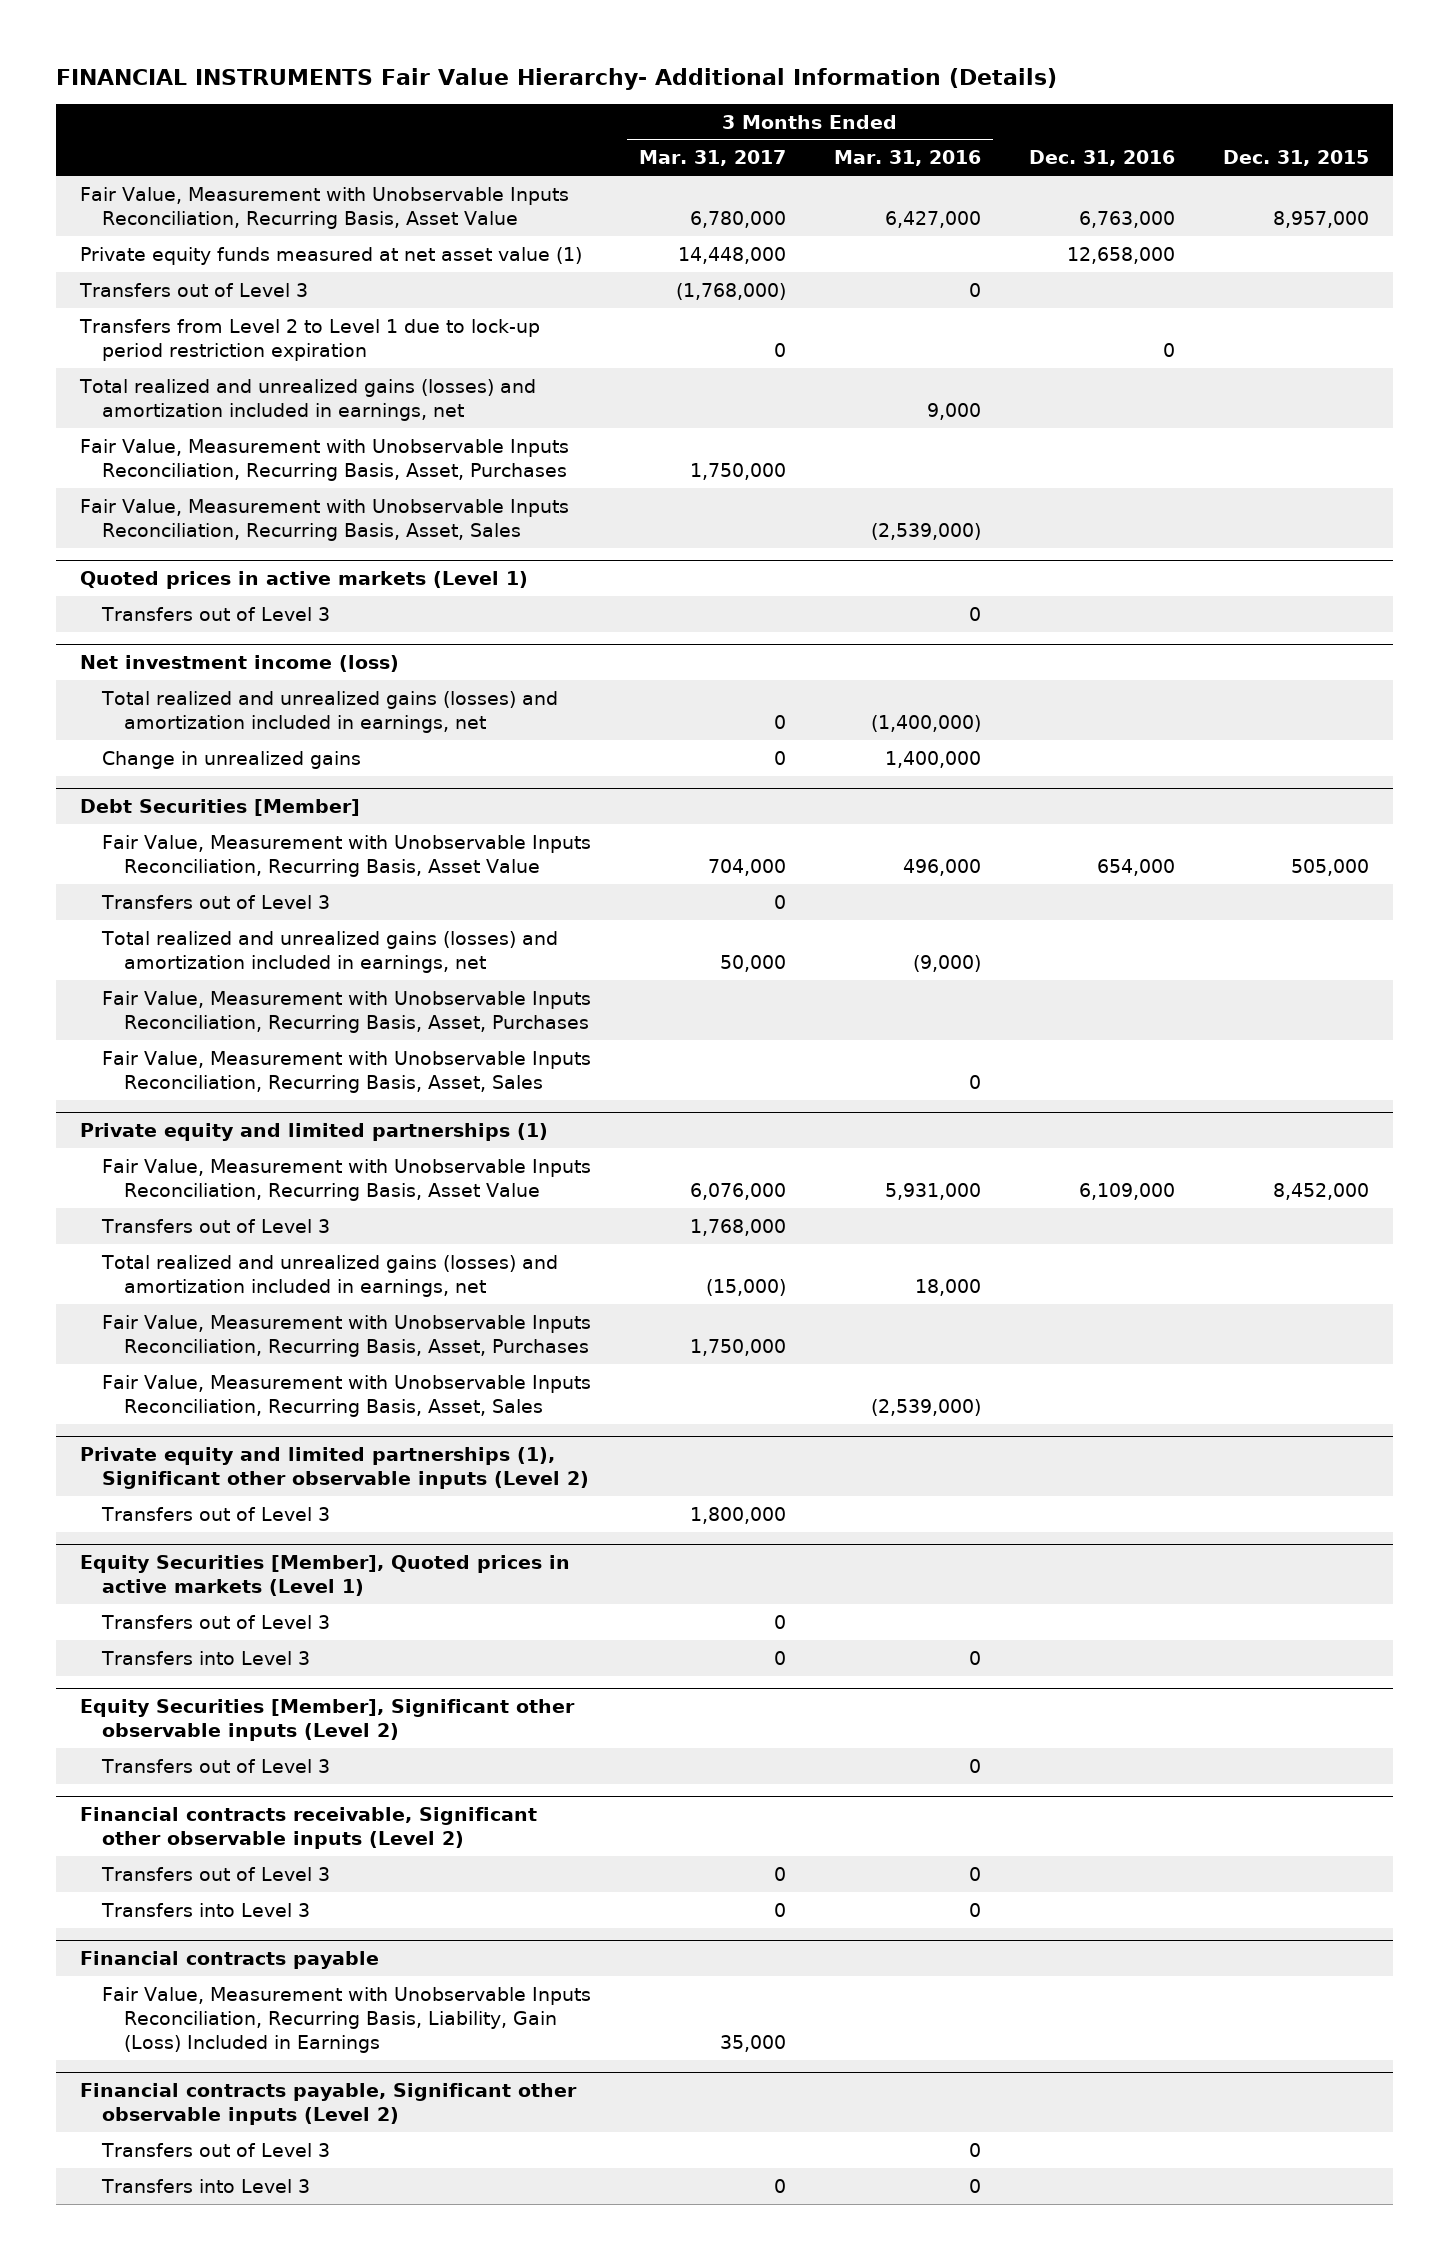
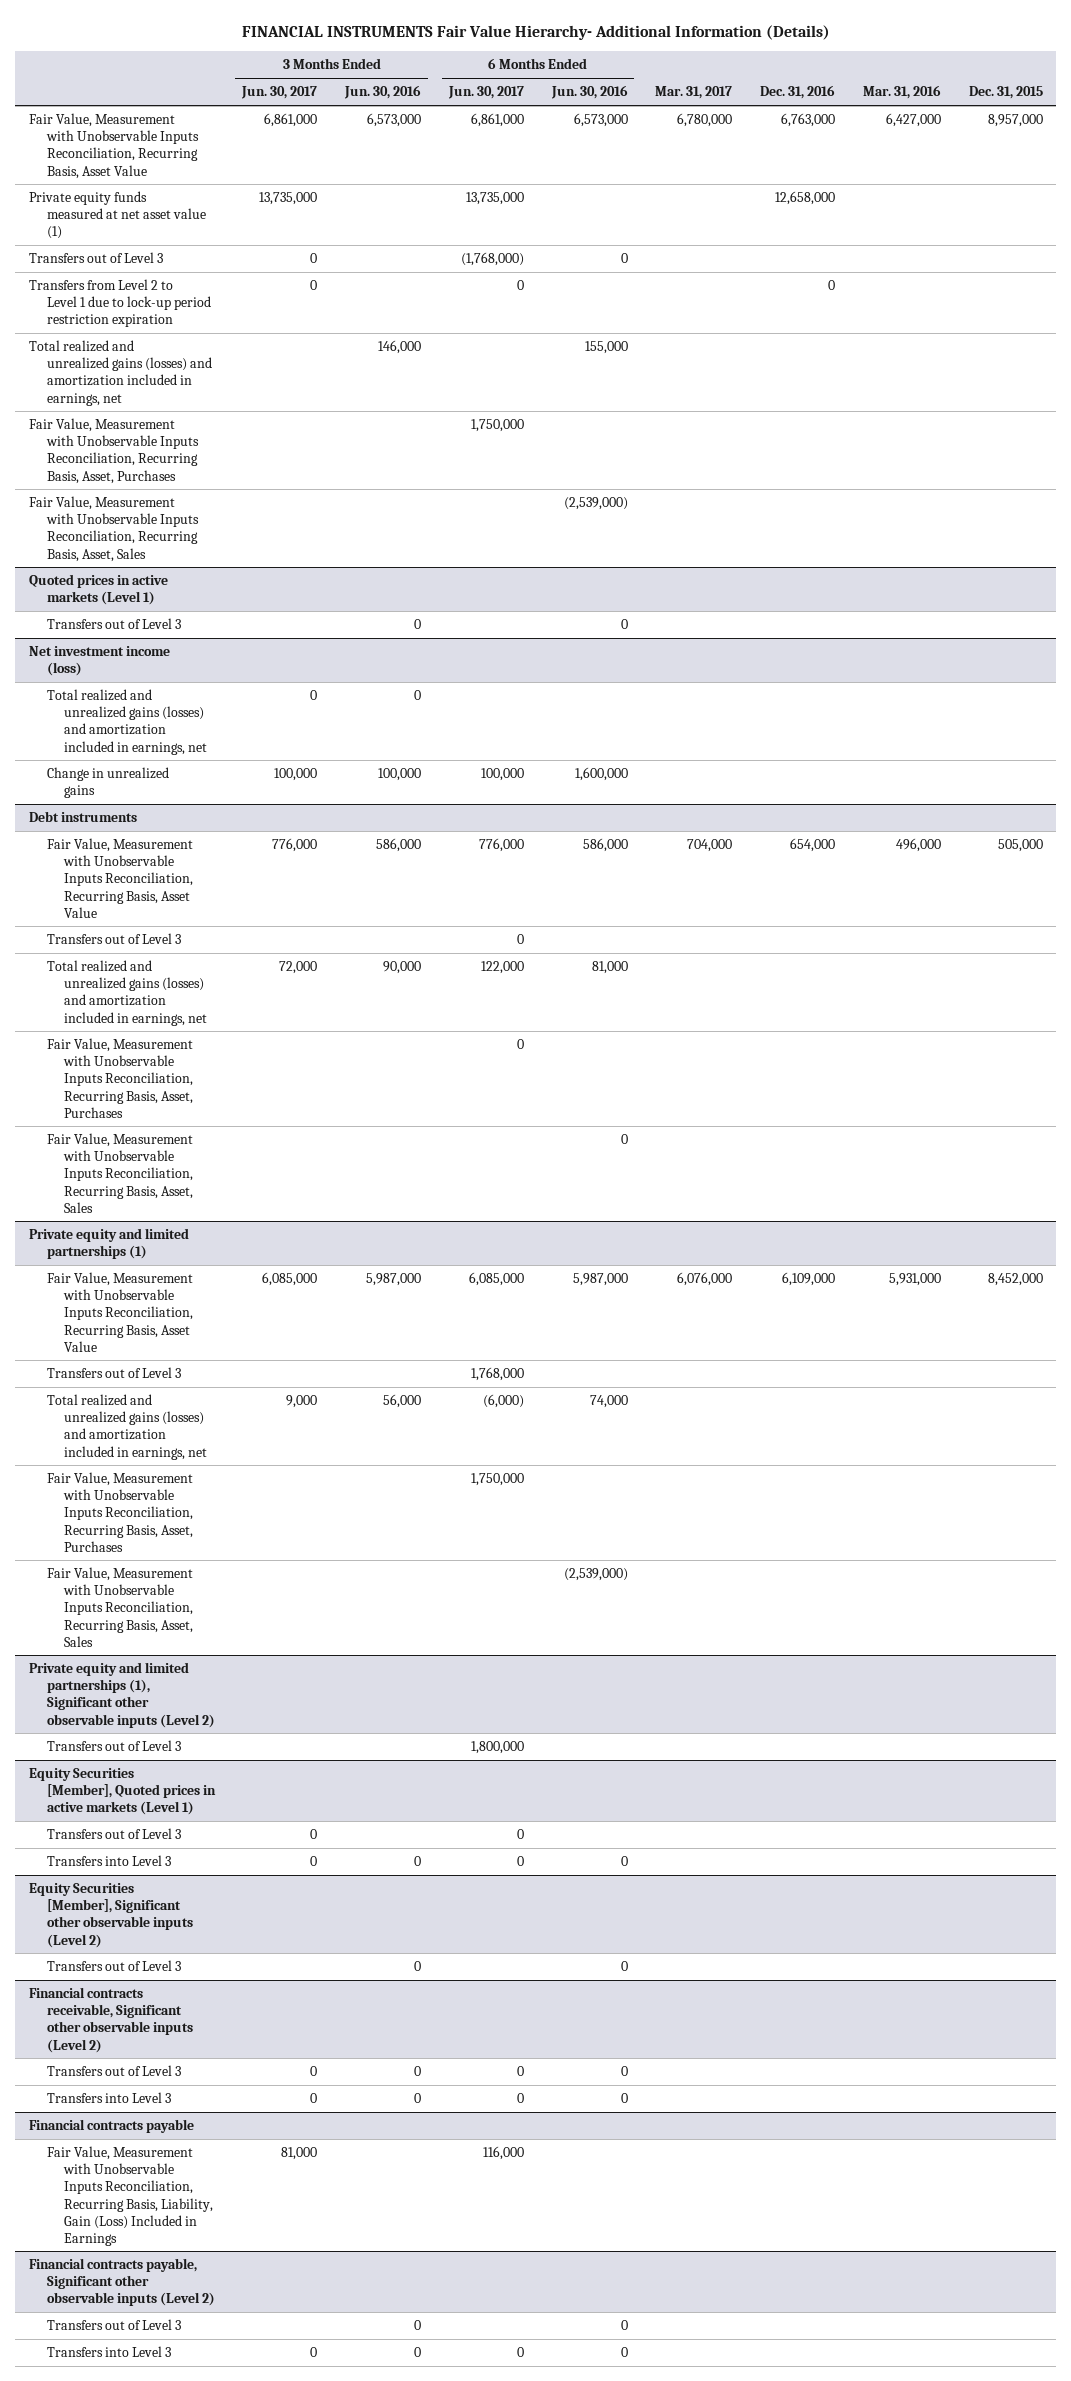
- | 3 Months Ended Mar. 31, 2017 | 3 Months Ended Mar. 31, 2016 | Dec. 31, 2016 | Dec. 31, 2015
+ | 3 Months Ended Jun. 30, 2017 | 3 Months Ended Jun. 30, 2016 | 6 Months Ended Jun. 30, 2017 | 6 Months Ended Jun. 30, 2016 | Mar. 31, 2017 | Dec. 31, 2016 | Mar. 31, 2016 | Dec. 31, 2015
- Debt Securities [Member]
+ Debt instruments

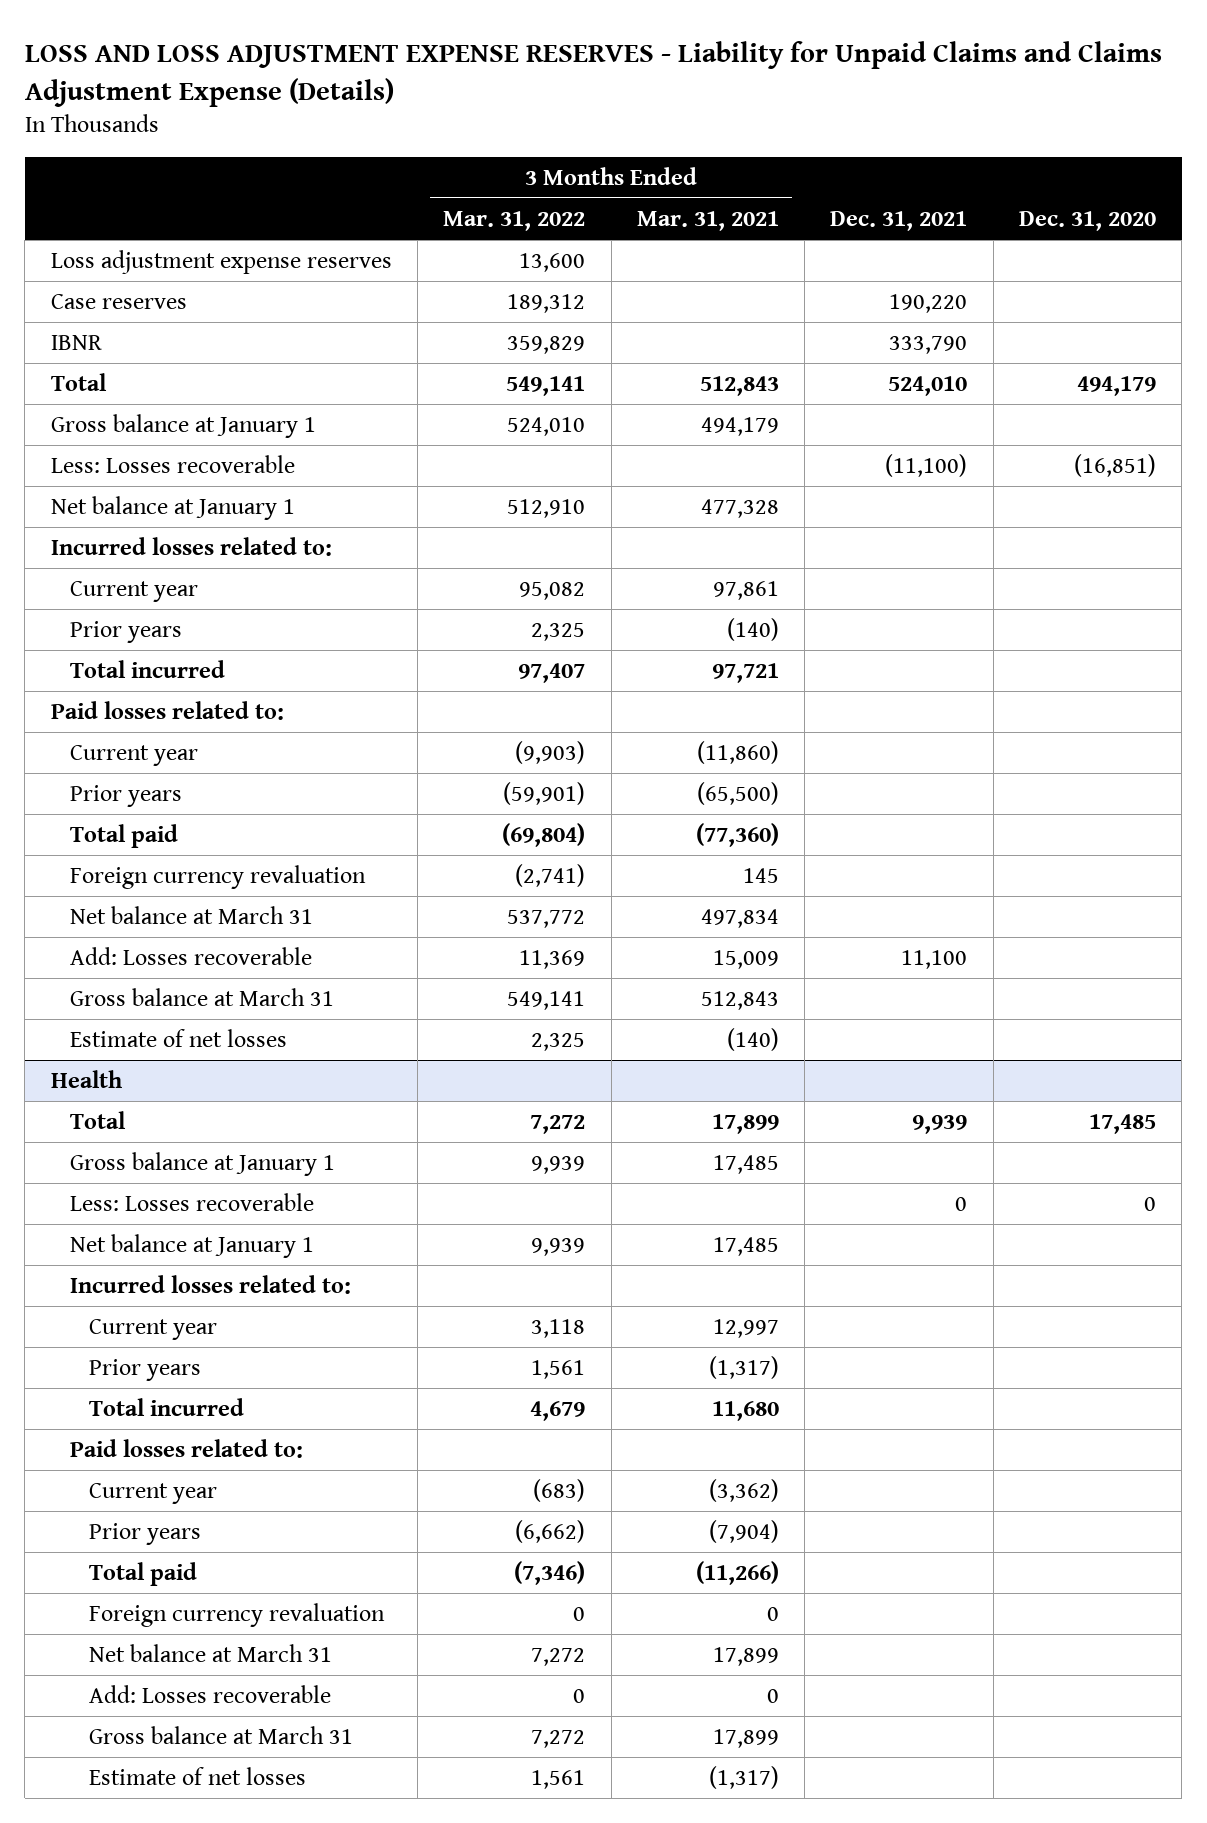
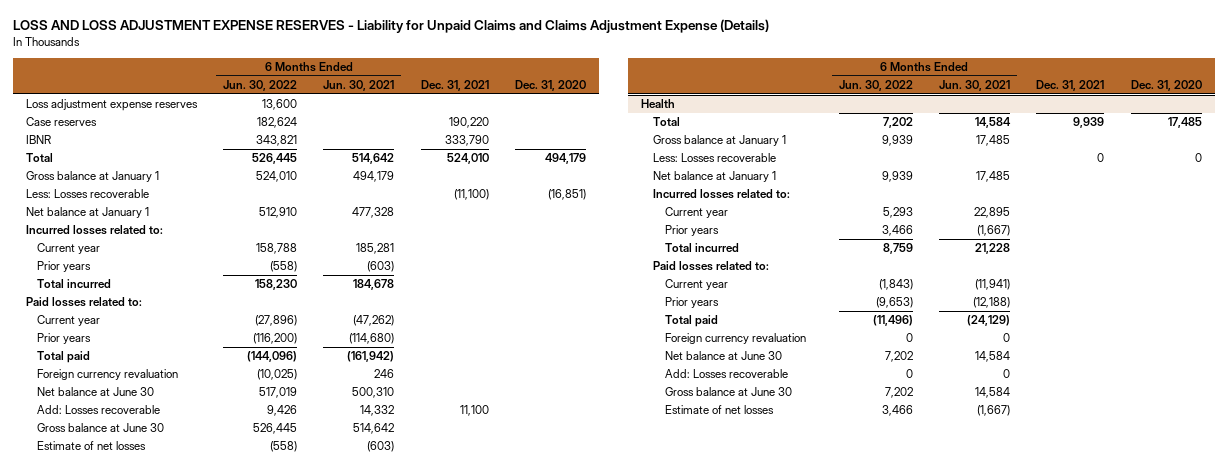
- | 3 Months Ended Mar. 31, 2022 | 3 Months Ended Mar. 31, 2021 | Dec. 31, 2021 | Dec. 31, 2020
+ | 6 Months Ended Jun. 30, 2022 | 6 Months Ended Jun. 30, 2021 | Dec. 31, 2021 | Dec. 31, 2020
- Net balance at March 31 | 537,772 | 497,834 | |
+ Net balance at June 30 | 517,019 | 500,310 | |
- Gross balance at March 31 | 549,141 | 512,843 | |
+ Gross balance at June 30 | 526,445 | 514,642 | |
@ Health
- Net balance at March 31 | 7,272 | 17,899 | |
+ Net balance at June 30 | 7,202 | 14,584 | |
- Gross balance at March 31 | 7,272 | 17,899 | |
+ Gross balance at June 30 | 7,202 | 14,584 | |

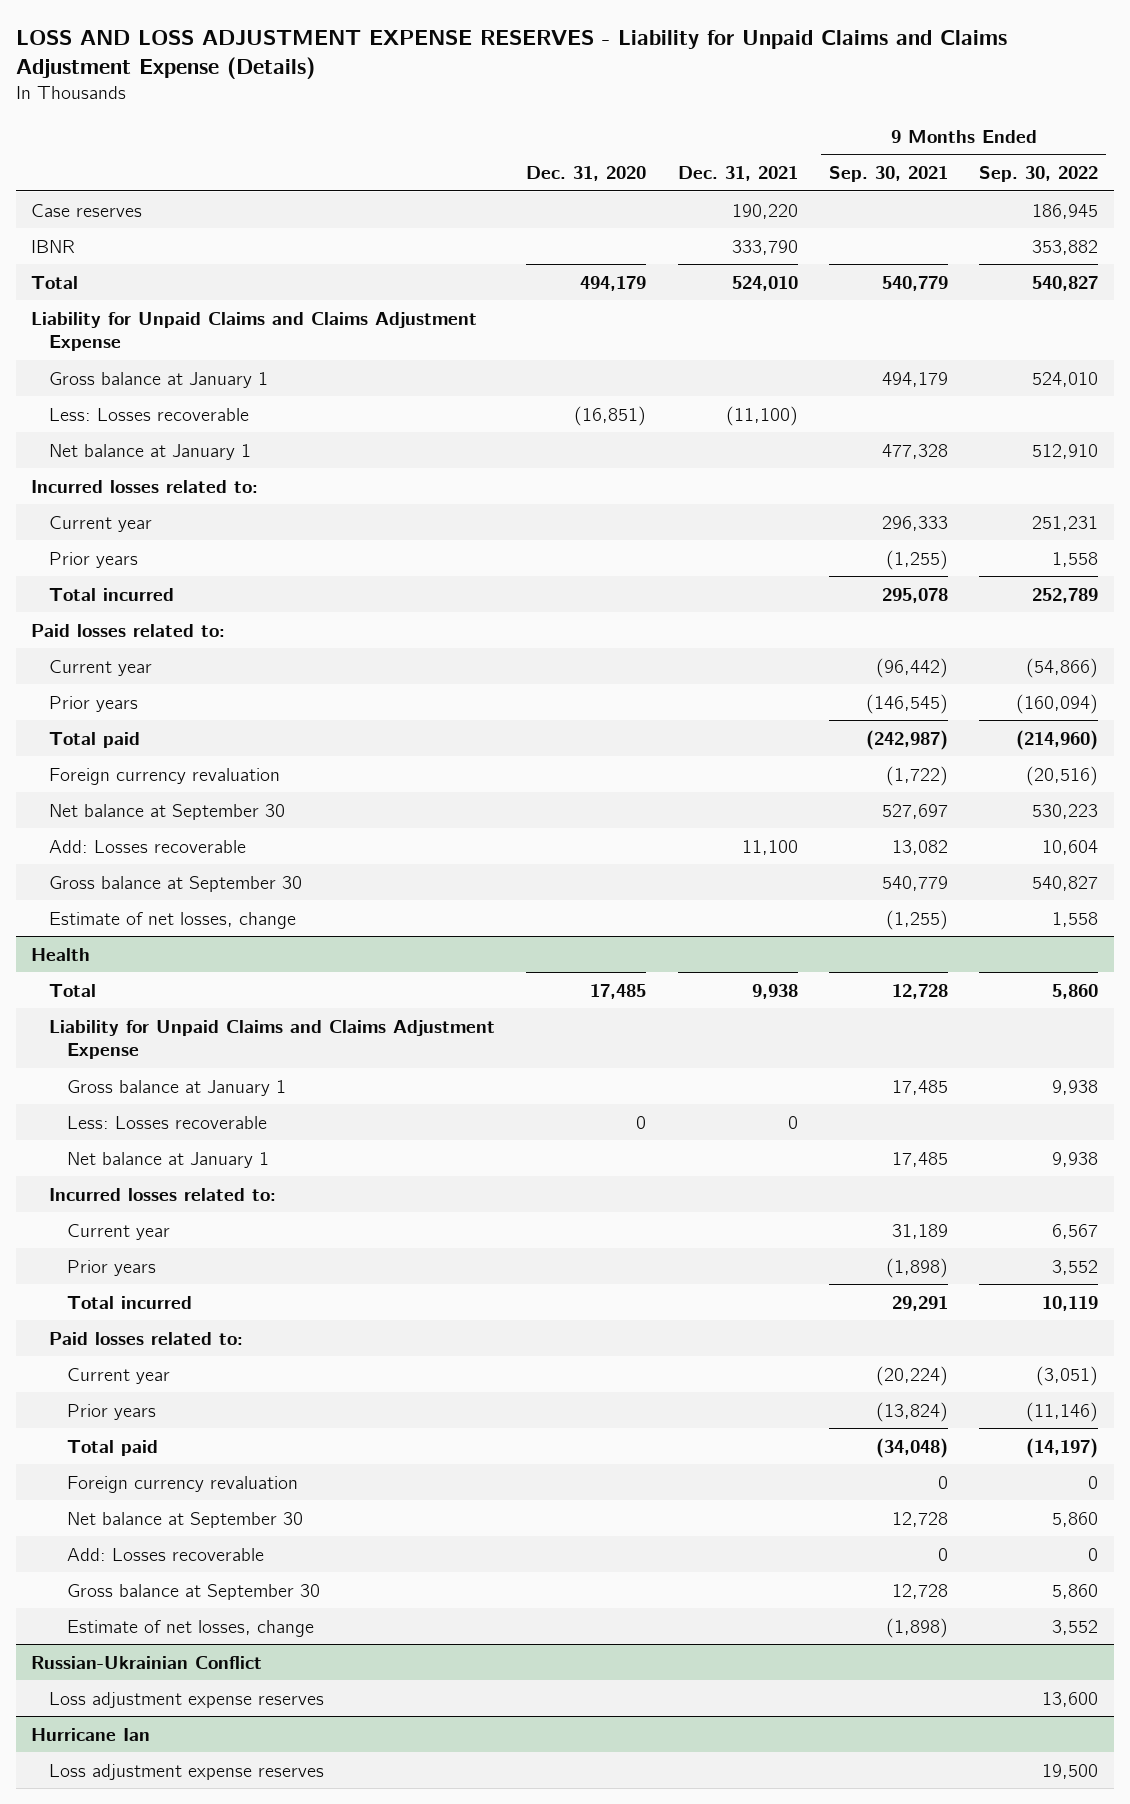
- | 6 Months Ended Jun. 30, 2022 | 6 Months Ended Jun. 30, 2021 | Dec. 31, 2021 | Dec. 31, 2020
+ | Dec. 31, 2020 | Dec. 31, 2021 | 9 Months Ended Sep. 30, 2021 | 9 Months Ended Sep. 30, 2022
- Loss adjustment expense reserves | 13,600 | | |
+ Liability for Unpaid Claims and Claims Adjustment Expense
- Net balance at June 30 | 517,019 | 500,310 | |
+ Net balance at September 30 | | | 527,697 | 530,223
- Gross balance at June 30 | 526,445 | 514,642 | |
- Estimate of net losses | (558) | (603) | |
+ Gross balance at September 30 | | | 540,779 | 540,827
+ Estimate of net losses, change | | | (1,255) | 1,558
@ Health
- Total | 7,202 | 14,584 | 9,939 | 17,485
+ Total | 17,485 | 9,938 | 12,728 | 5,860
+ Liability for Unpaid Claims and Claims Adjustment Expense
- Net balance at June 30 | 7,202 | 14,584 | |
+ Net balance at September 30 | | | 12,728 | 5,860
- Gross balance at June 30 | 7,202 | 14,584 | |
- Estimate of net losses | 3,466 | (1,667) | |
+ Gross balance at September 30 | | | 12,728 | 5,860
+ Estimate of net losses, change | | | (1,898) | 3,552
+ Russian-Ukrainian Conflict
+ Loss adjustment expense reserves | | | | 13,600
+ Hurricane Ian
+ Loss adjustment expense reserves | | | | 19,500

